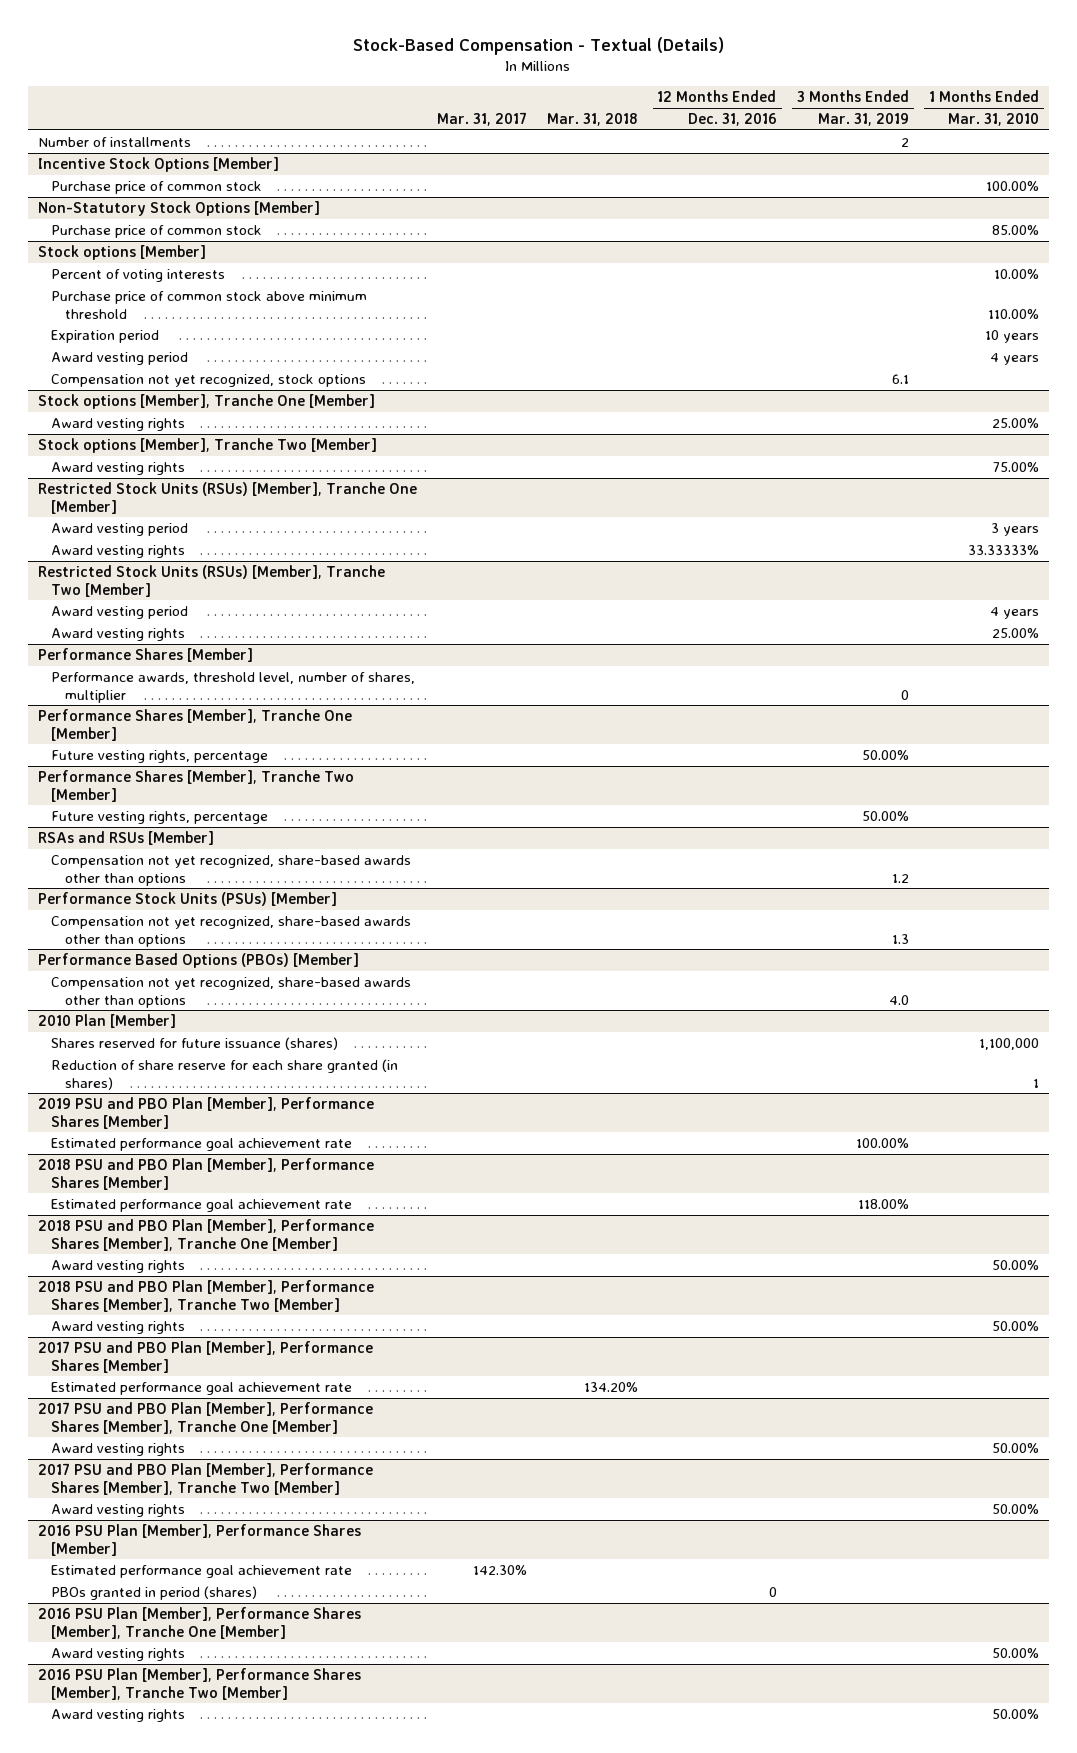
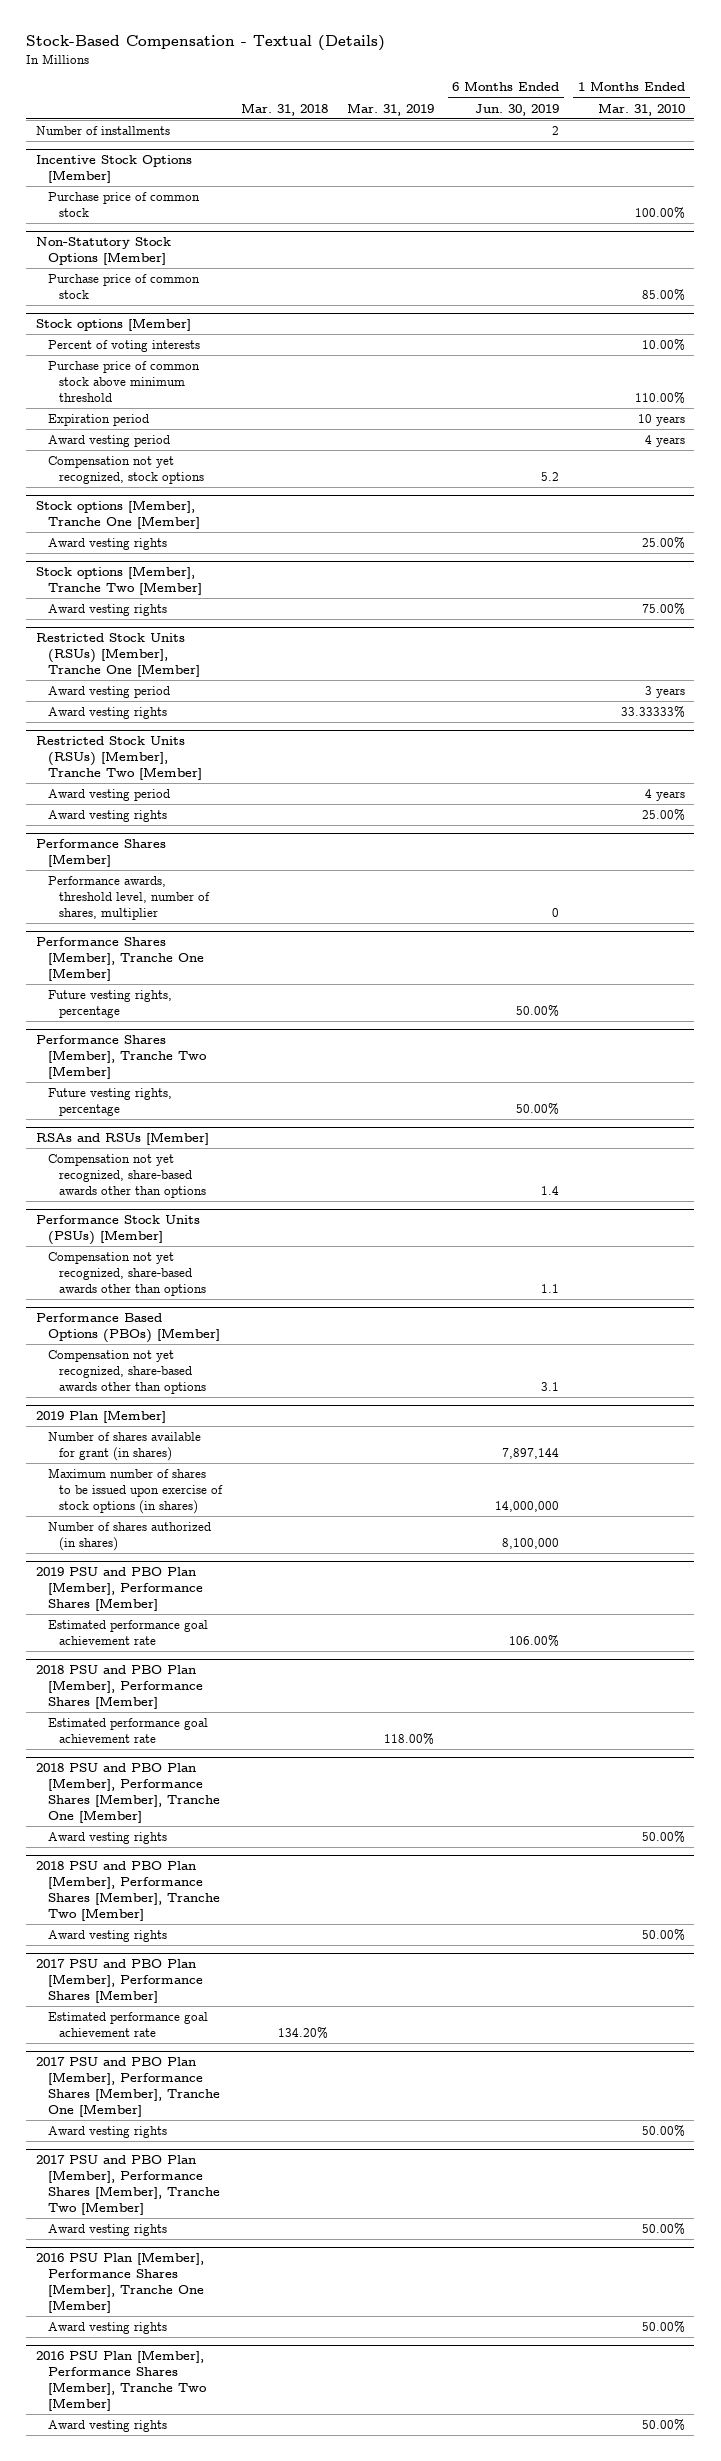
- | Mar. 31, 2017 | Mar. 31, 2018 | 12 Months Ended Dec. 31, 2016 | 3 Months Ended Mar. 31, 2019 | 1 Months Ended Mar. 31, 2010
+ | Mar. 31, 2018 | Mar. 31, 2019 | 6 Months Ended Jun. 30, 2019 | 1 Months Ended Mar. 31, 2010
- 2010 Plan [Member]
- Shares reserved for future issuance (shares) | | | | | 1,100,000
- Reduction of share reserve for each share granted (in shares) | | | | | 1
+ 2019 Plan [Member]
+ Number of shares available for grant (in shares) | | | 7,897,144 |
+ Maximum number of shares to be issued upon exercise of stock options (in shares) | | | 14,000,000 |
+ Number of shares authorized (in shares) | | | 8,100,000 |
- 2016 PSU Plan [Member], Performance Shares [Member]
- Estimated performance goal achievement rate | 142.30% | | | |
- PBOs granted in period (shares) | | | 0 | |

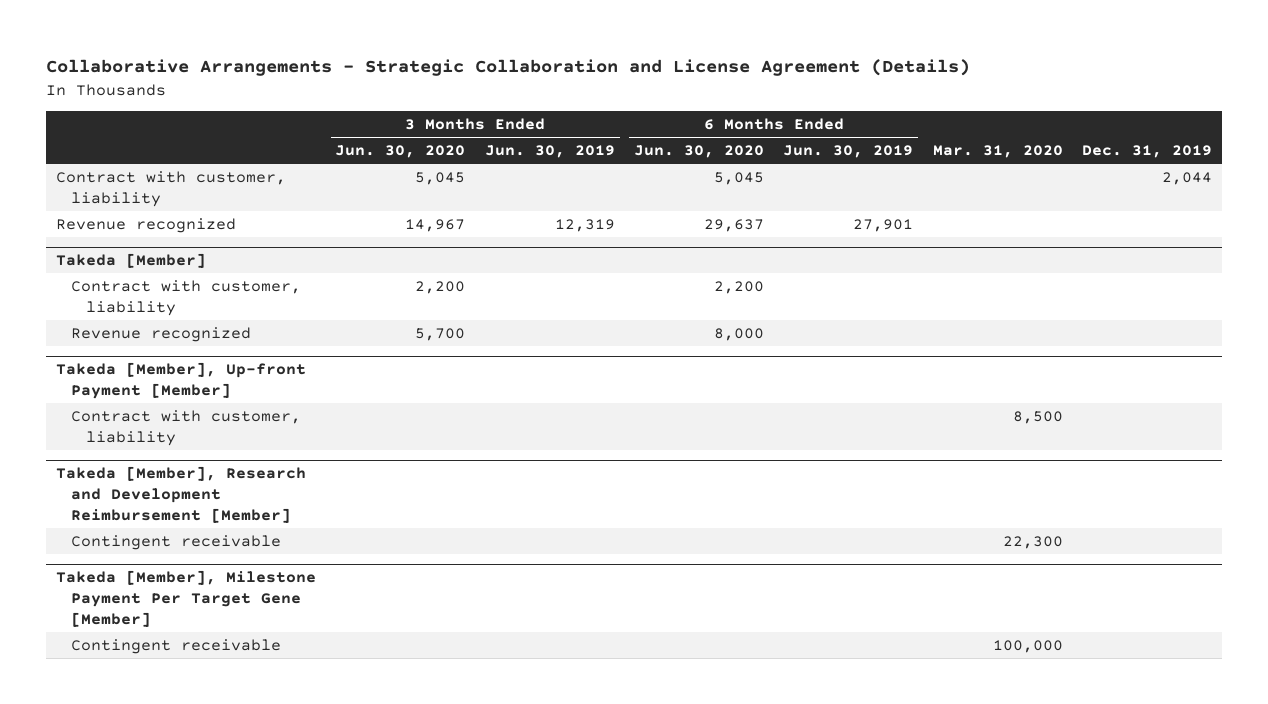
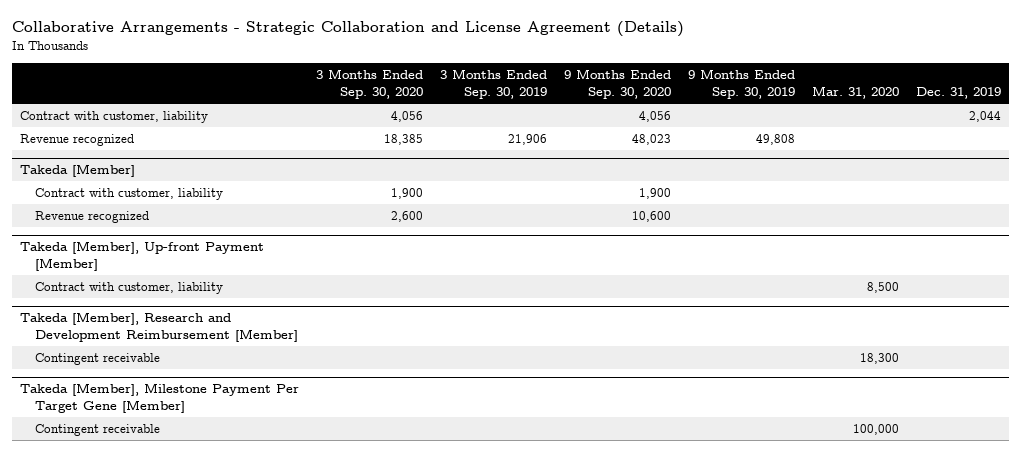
- | 3 Months Ended Jun. 30, 2020 | 3 Months Ended Jun. 30, 2019 | 6 Months Ended Jun. 30, 2020 | 6 Months Ended Jun. 30, 2019 | Mar. 31, 2020 | Dec. 31, 2019
+ | 3 Months Ended Sep. 30, 2020 | 3 Months Ended Sep. 30, 2019 | 9 Months Ended Sep. 30, 2020 | 9 Months Ended Sep. 30, 2019 | Mar. 31, 2020 | Dec. 31, 2019
@ Takeda [Member], Research and Development Reimbursement [Member]
- Contingent receivable | | | | | 22,300 |
+ Contingent receivable | | | | | 18,300 |

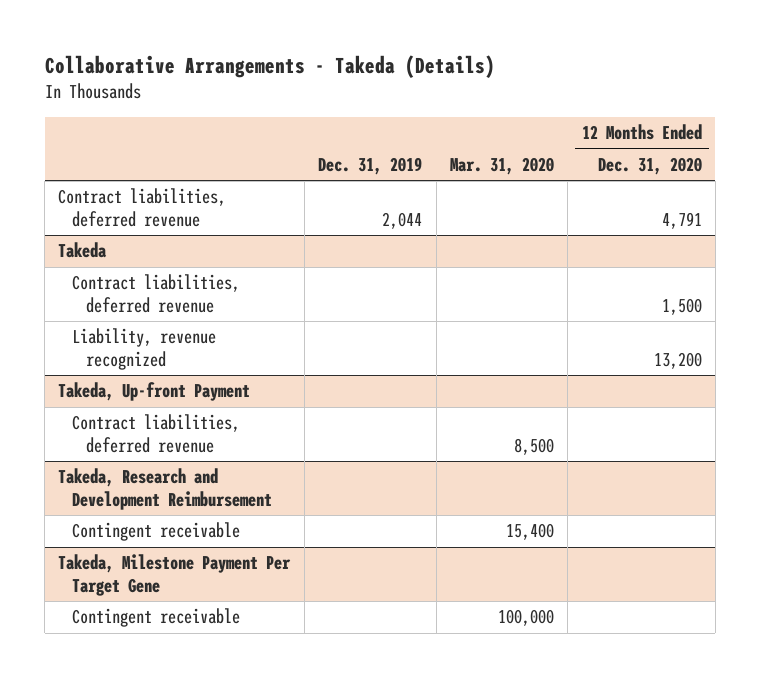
- Collaborative Arrangements - Strategic Collaboration and License Agreement (Details)
+ Collaborative Arrangements - Takeda (Details)
- | 3 Months Ended Sep. 30, 2020 | 3 Months Ended Sep. 30, 2019 | 9 Months Ended Sep. 30, 2020 | 9 Months Ended Sep. 30, 2019 | Mar. 31, 2020 | Dec. 31, 2019
+ | Dec. 31, 2019 | Mar. 31, 2020 | 12 Months Ended Dec. 31, 2020
- Contract with customer, liability | 4,056 | | 4,056 | | | 2,044
- Revenue recognized | 18,385 | 21,906 | 48,023 | 49,808 | |
- Takeda [Member]
- Contract with customer, liability | 1,900 | | 1,900 | | |
- Revenue recognized | 2,600 | | 10,600 | | |
- Takeda [Member], Up-front Payment [Member]
- Contract with customer, liability | | | | | 8,500 |
- Takeda [Member], Research and Development Reimbursement [Member]
- Contingent receivable | | | | | 18,300 |
- Takeda [Member], Milestone Payment Per Target Gene [Member]
+ Contract liabilities, deferred revenue | 2,044 | | 4,791
+ Takeda
+ Contract liabilities, deferred revenue | | | 1,500
+ Liability, revenue recognized | | | 13,200
+ Takeda, Up-front Payment
+ Contract liabilities, deferred revenue | | 8,500 |
+ Takeda, Research and Development Reimbursement
+ Contingent receivable | | 15,400 |
+ Takeda, Milestone Payment Per Target Gene

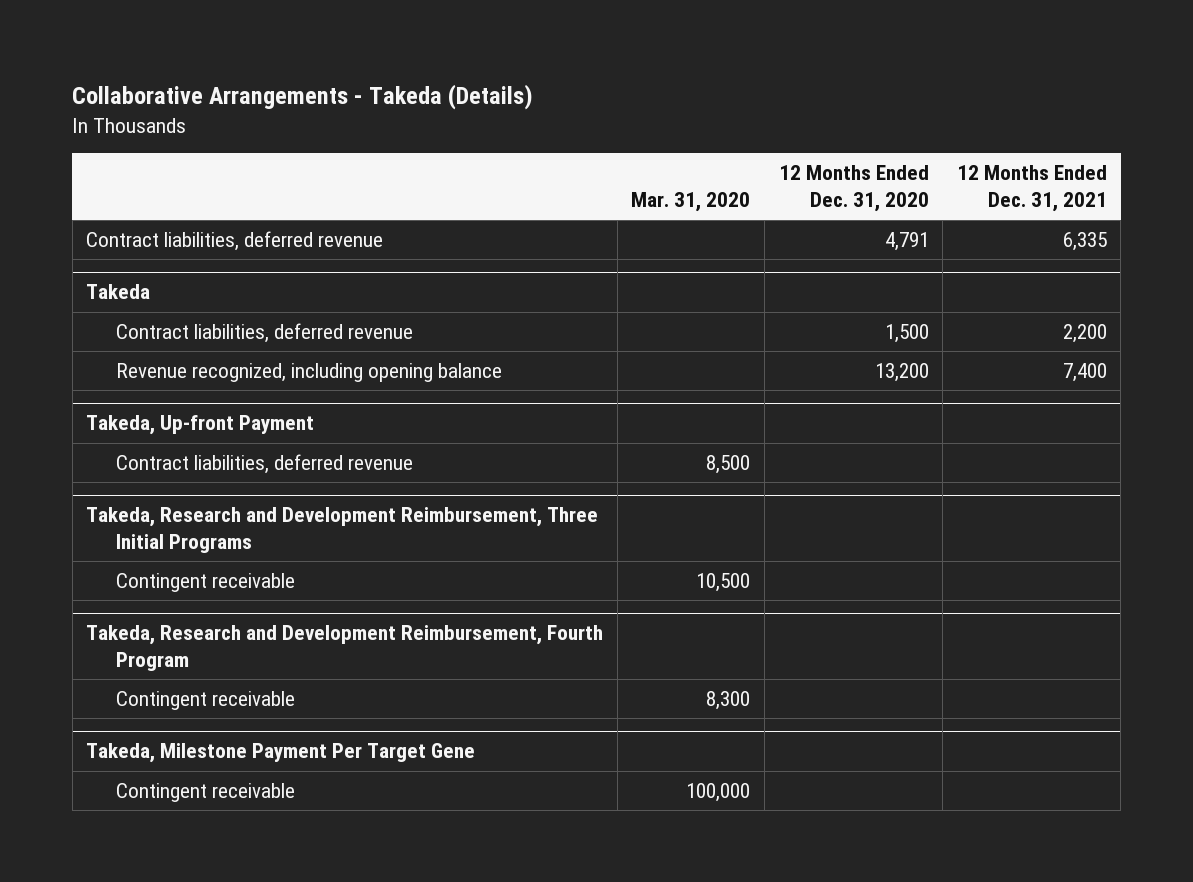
- | Dec. 31, 2019 | Mar. 31, 2020 | 12 Months Ended Dec. 31, 2020
+ | Mar. 31, 2020 | 12 Months Ended Dec. 31, 2020 | 12 Months Ended Dec. 31, 2021
@ Takeda
- Liability, revenue recognized | | | 13,200
+ Revenue recognized, including opening balance | | 13,200 | 7,400
- Takeda, Research and Development Reimbursement
- Contingent receivable | | 15,400 |
+ Takeda, Research and Development Reimbursement, Three Initial Programs
+ Contingent receivable | 10,500 | |
+ Takeda, Research and Development Reimbursement, Fourth Program
+ Contingent receivable | 8,300 | |

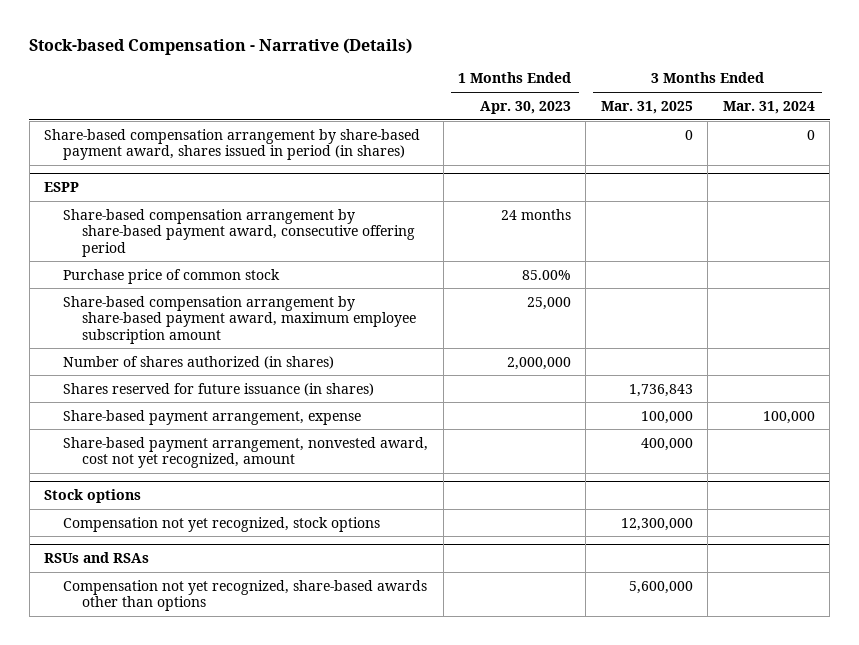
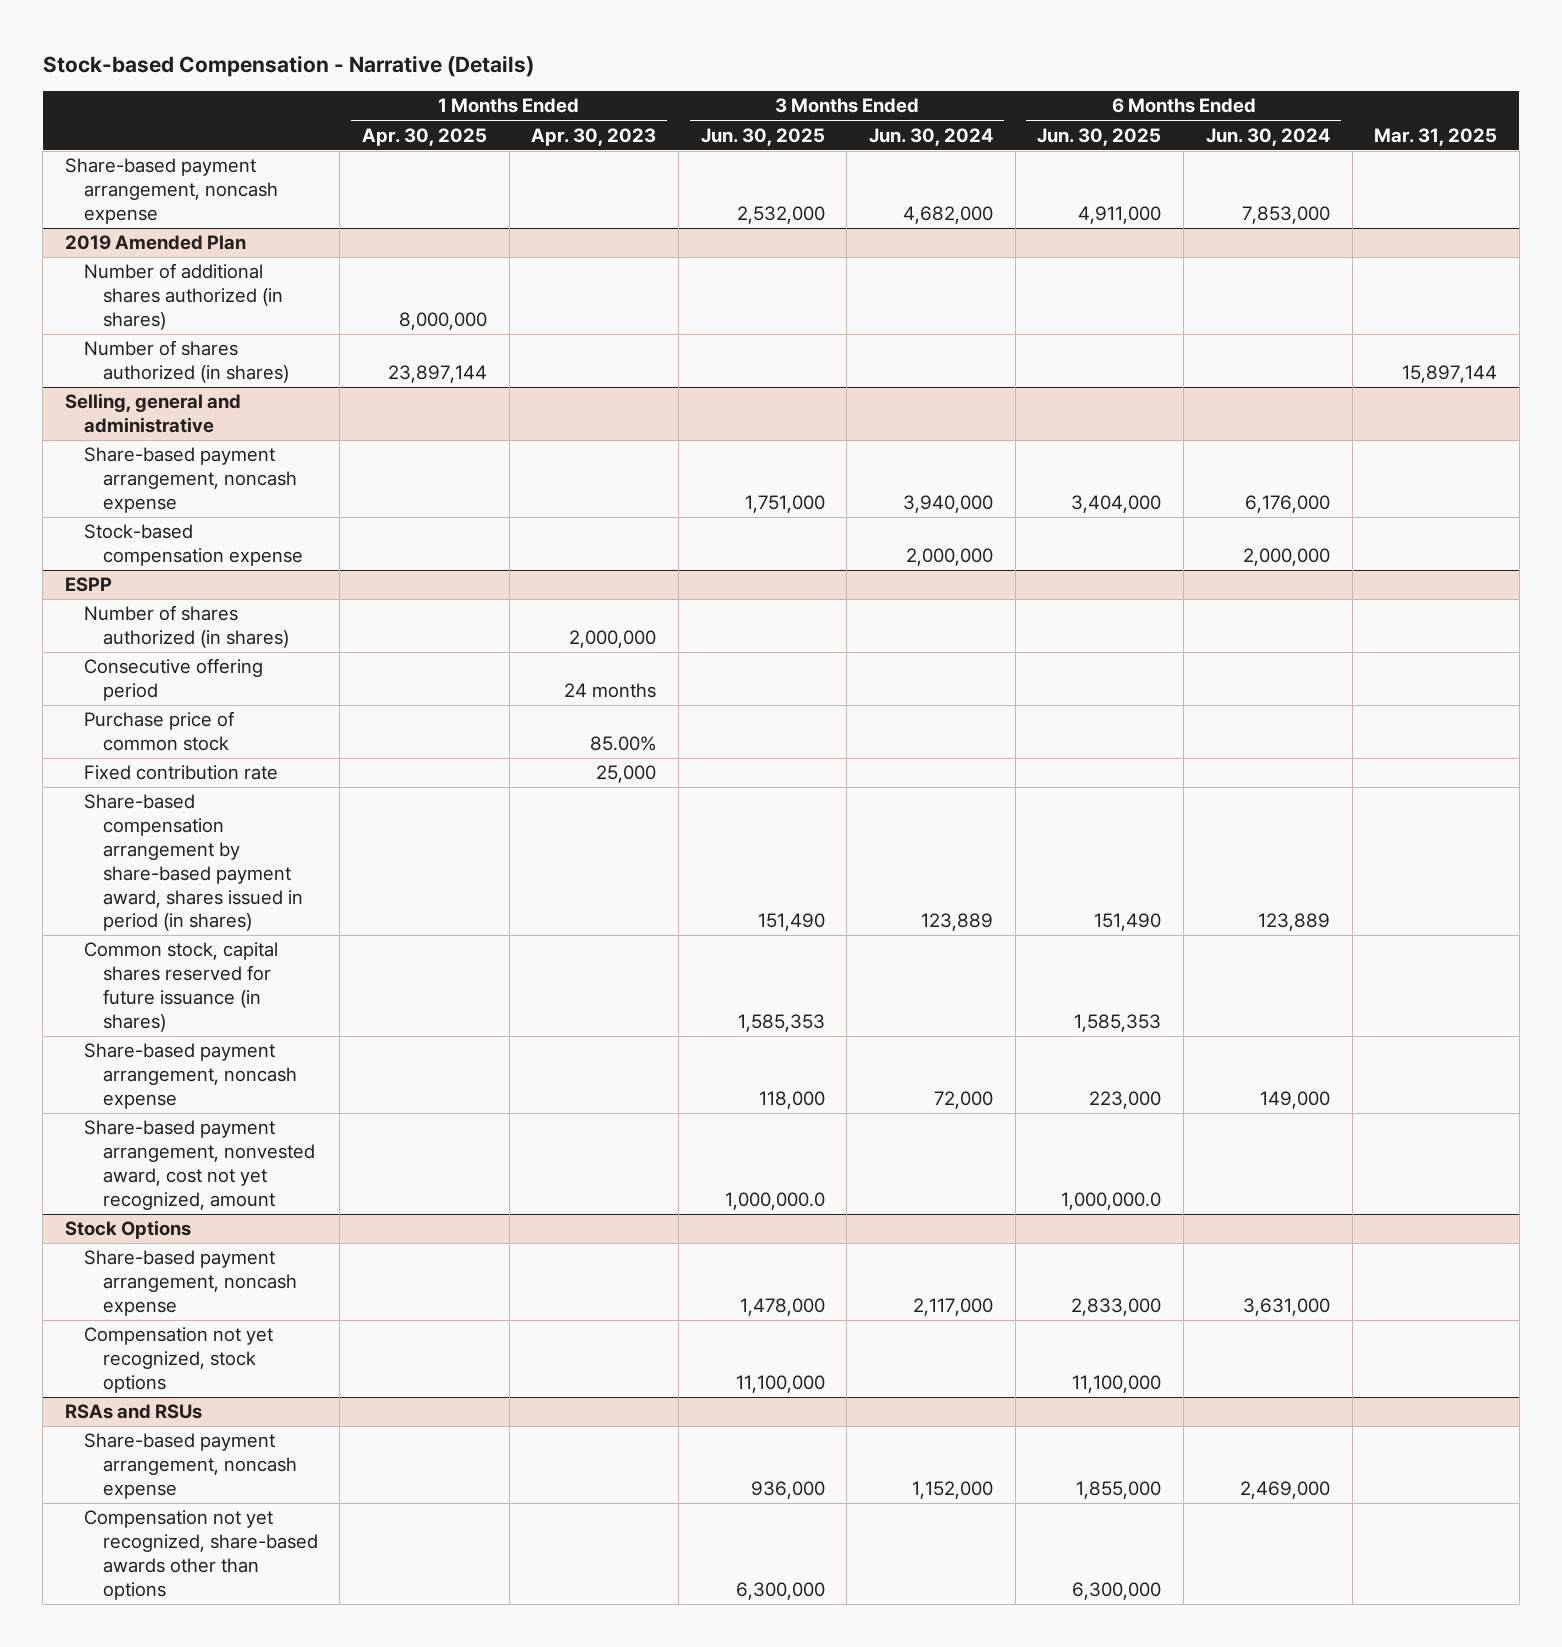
- | 1 Months Ended Apr. 30, 2023 | 3 Months Ended Mar. 31, 2025 | 3 Months Ended Mar. 31, 2024
+ | 1 Months Ended Apr. 30, 2025 | 1 Months Ended Apr. 30, 2023 | 3 Months Ended Jun. 30, 2025 | 3 Months Ended Jun. 30, 2024 | 6 Months Ended Jun. 30, 2025 | 6 Months Ended Jun. 30, 2024 | Mar. 31, 2025
- Share-based compensation arrangement by share-based payment award, shares issued in period (in shares) | | 0 | 0
+ Share-based payment arrangement, noncash expense | | | 2,532,000 | 4,682,000 | 4,911,000 | 7,853,000 |
+ 2019 Amended Plan
+ Number of additional shares authorized (in shares) | 8,000,000 | | | | | |
+ Number of shares authorized (in shares) | 23,897,144 | | | | | | 15,897,144
+ Selling, general and administrative
+ Share-based payment arrangement, noncash expense | | | 1,751,000 | 3,940,000 | 3,404,000 | 6,176,000 |
+ Stock-based compensation expense | | | | 2,000,000 | | 2,000,000 |
@ ESPP
- Share-based compensation arrangement by share-based payment award, consecutive offering period | 24 months | |
- Share-based compensation arrangement by share-based payment award, maximum employee subscription amount | 25,000 | |
- Shares reserved for future issuance (in shares) | | 1,736,843 |
- Share-based payment arrangement, expense | | 100,000 | 100,000
+ Consecutive offering period | | 24 months | | | | |
moved down: Purchase price of common stock | | 85.00% | | | | |
+ Fixed contribution rate | | 25,000 | | | | |
+ Share-based compensation arrangement by share-based payment award, shares issued in period (in shares) | | | 151,490 | 123,889 | 151,490 | 123,889 |
+ Common stock, capital shares reserved for future issuance (in shares) | | | 1,585,353 | | 1,585,353 | |
+ Share-based payment arrangement, noncash expense | | | 118,000 | 72,000 | 223,000 | 149,000 |
- Stock options
+ Stock Options
+ Share-based payment arrangement, noncash expense | | | 1,478,000 | 2,117,000 | 2,833,000 | 3,631,000 |
- RSUs and RSAs
+ RSAs and RSUs
+ Share-based payment arrangement, noncash expense | | | 936,000 | 1,152,000 | 1,855,000 | 2,469,000 |

